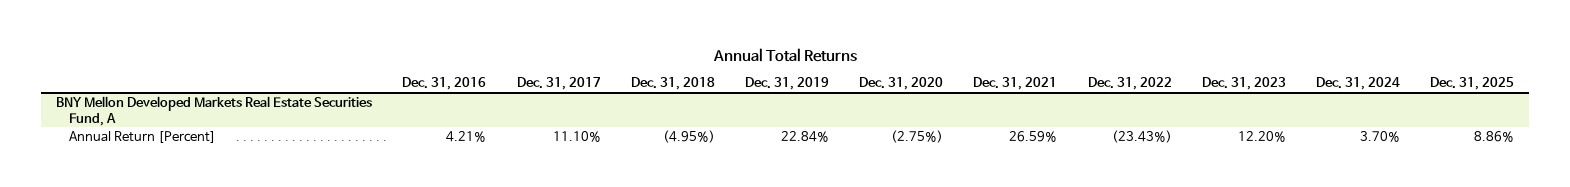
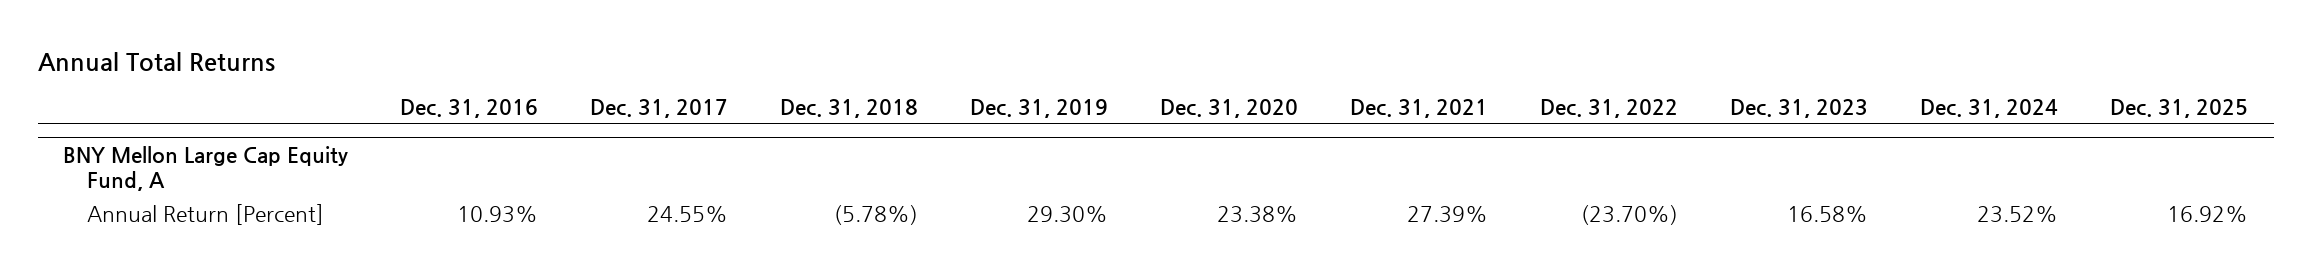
- BNY Mellon Developed Markets Real Estate Securities Fund, A
- Annual Return [Percent] | 4.21% | 11.10% | (4.95%) | 22.84% | (2.75%) | 26.59% | (23.43%) | 12.20% | 3.70% | 8.86%
+ BNY Mellon Large Cap Equity Fund, A
+ Annual Return [Percent] | 10.93% | 24.55% | (5.78%) | 29.30% | 23.38% | 27.39% | (23.70%) | 16.58% | 23.52% | 16.92%

